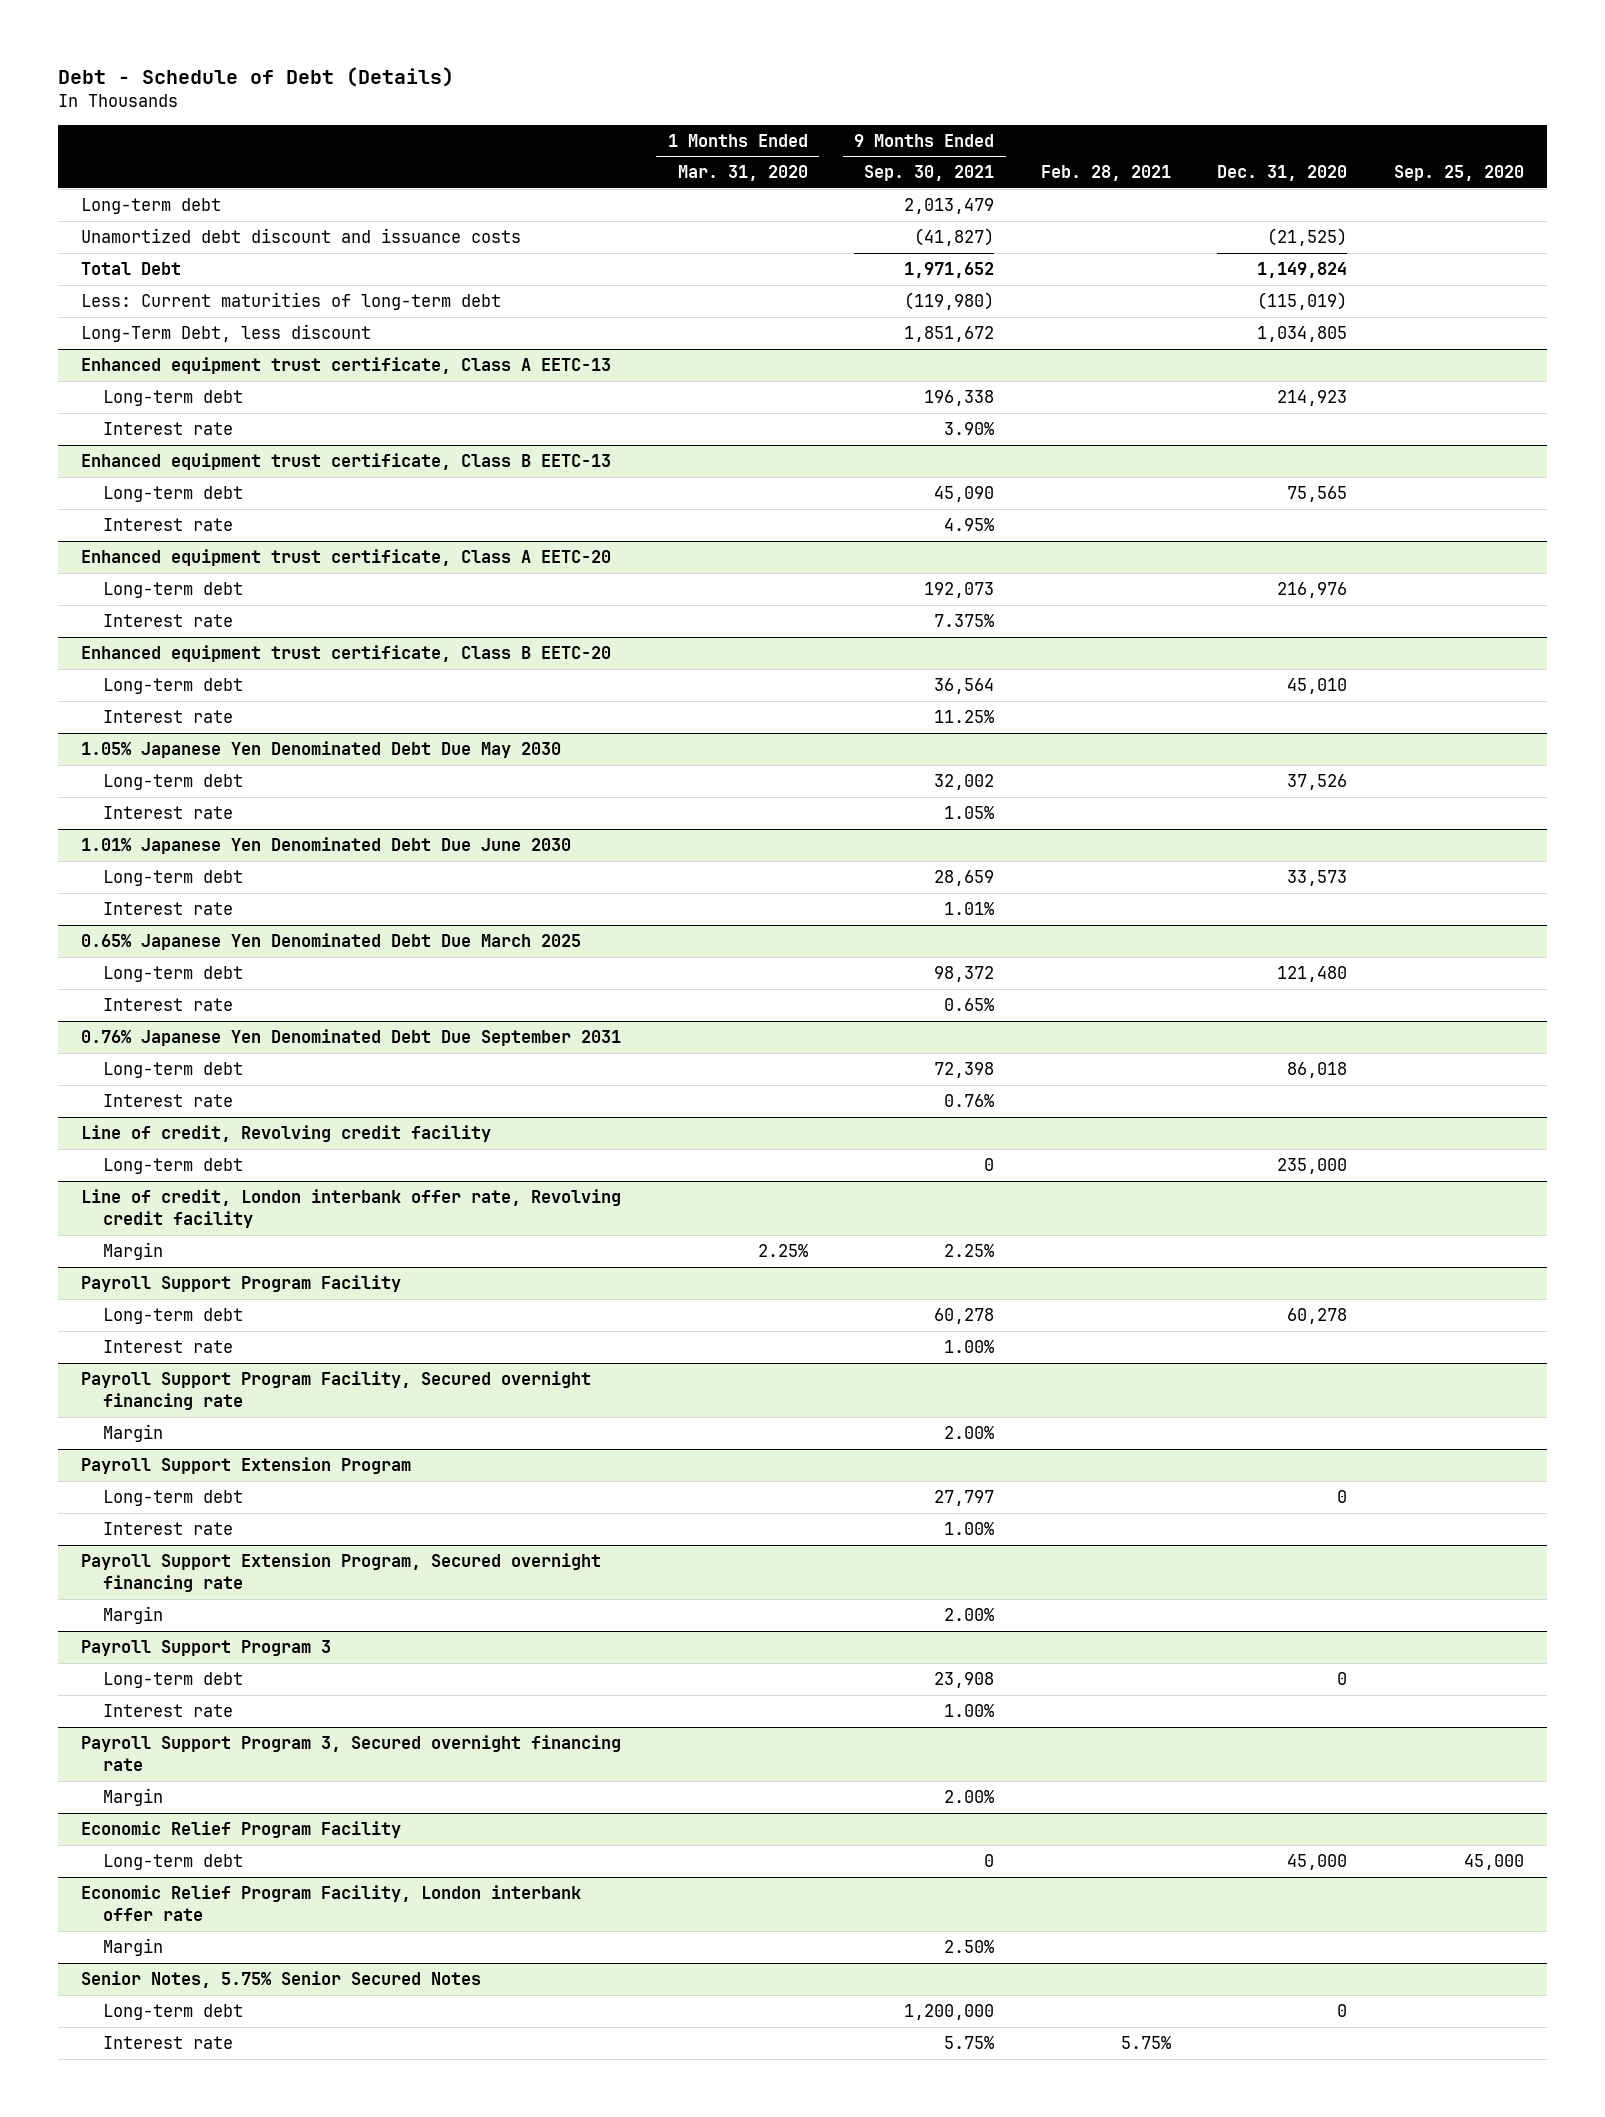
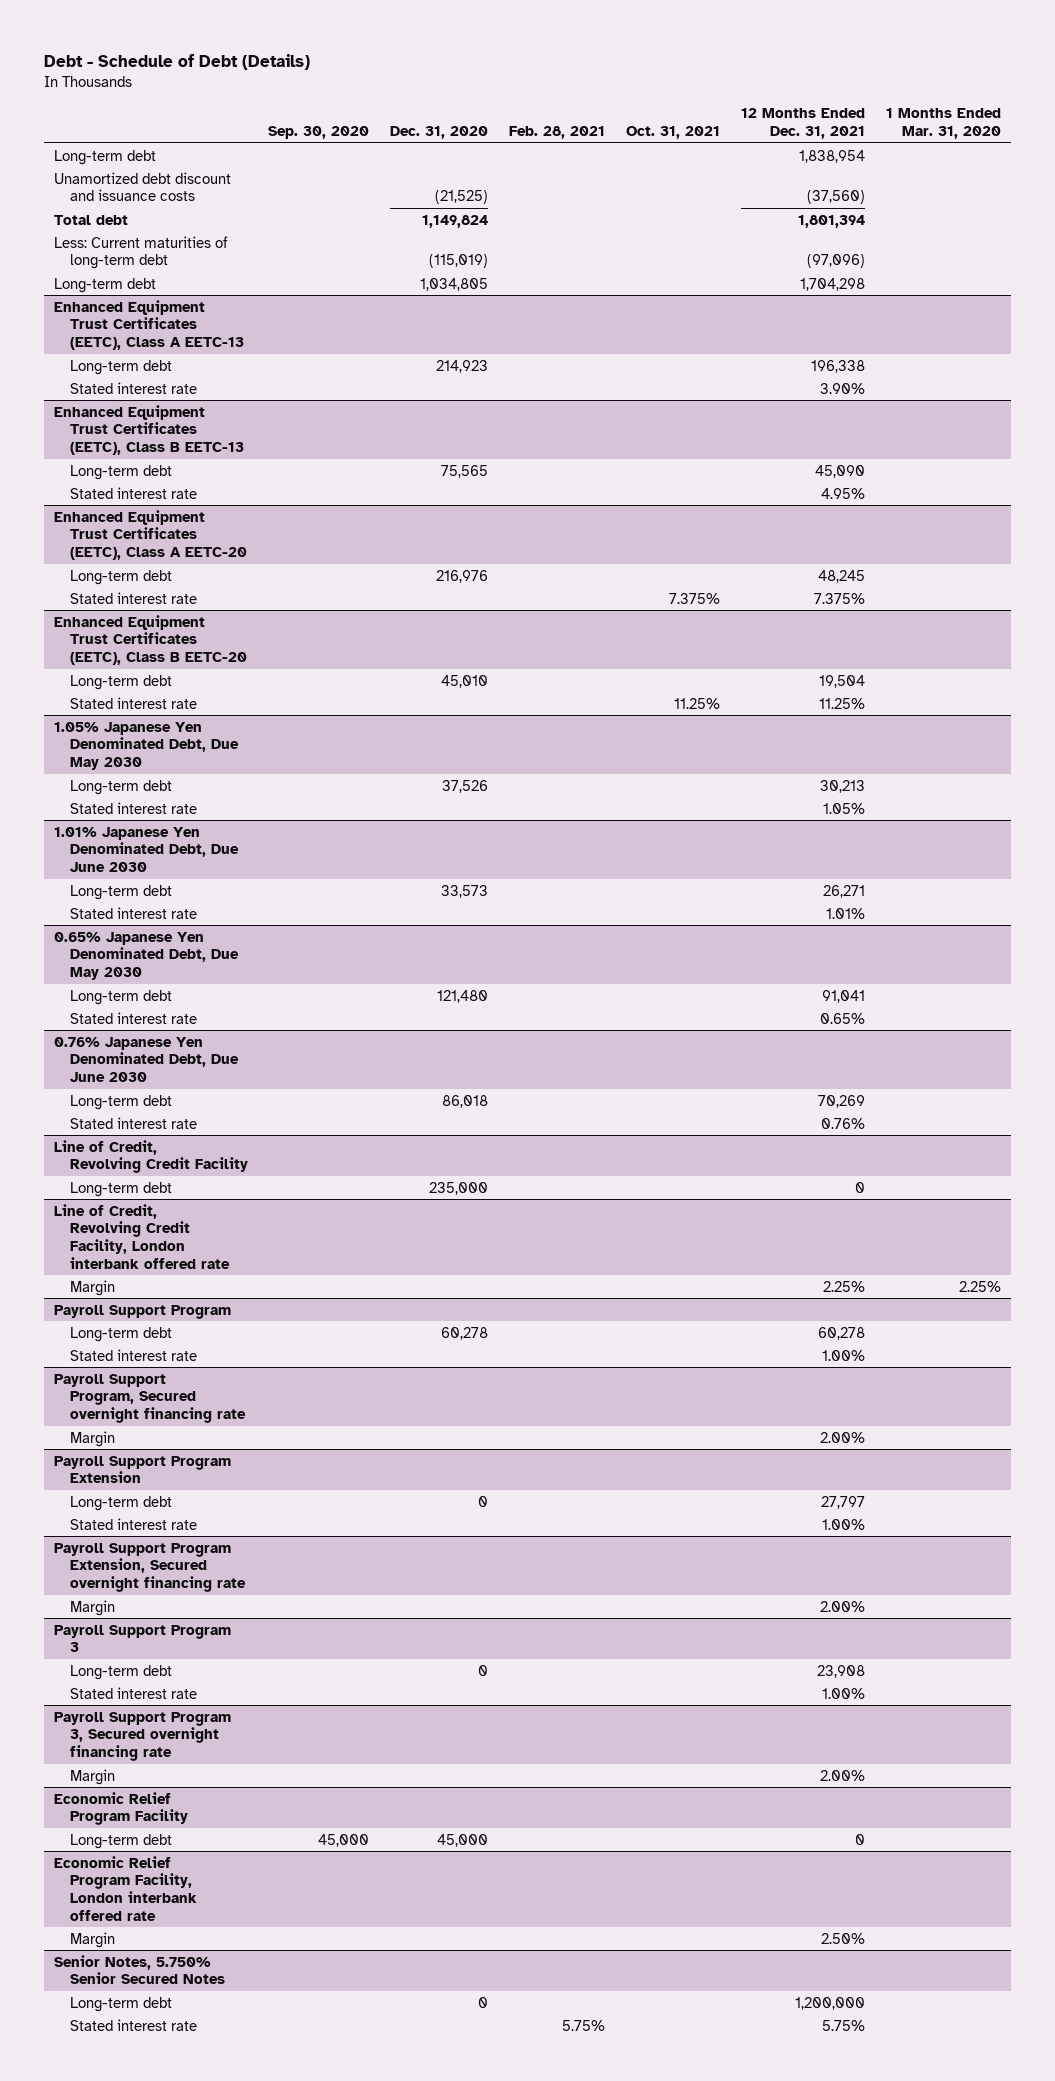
- | 1 Months Ended Mar. 31, 2020 | 9 Months Ended Sep. 30, 2021 | Feb. 28, 2021 | Dec. 31, 2020 | Sep. 25, 2020
+ | Sep. 30, 2020 | Dec. 31, 2020 | Feb. 28, 2021 | Oct. 31, 2021 | 12 Months Ended Dec. 31, 2021 | 1 Months Ended Mar. 31, 2020
- Total Debt | | 1,971,652 | | 1,149,824 |
+ Total debt | | 1,149,824 | | | 1,801,394 |
- Long-Term Debt, less discount | | 1,851,672 | | 1,034,805 |
- Enhanced equipment trust certificate, Class A EETC-13
+ Long-term debt | | 1,034,805 | | | 1,704,298 |
+ Enhanced Equipment Trust Certificates (EETC), Class A EETC-13
- Interest rate | | 3.90% | | |
- Enhanced equipment trust certificate, Class B EETC-13
+ Stated interest rate | | | | | 3.90% |
+ Enhanced Equipment Trust Certificates (EETC), Class B EETC-13
- Interest rate | | 4.95% | | |
- Enhanced equipment trust certificate, Class A EETC-20
+ Stated interest rate | | | | | 4.95% |
+ Enhanced Equipment Trust Certificates (EETC), Class A EETC-20
- Interest rate | | 7.375% | | |
- Enhanced equipment trust certificate, Class B EETC-20
+ Stated interest rate | | | | 7.375% | 7.375% |
+ Enhanced Equipment Trust Certificates (EETC), Class B EETC-20
- Interest rate | | 11.25% | | |
- 1.05% Japanese Yen Denominated Debt Due May 2030
+ Stated interest rate | | | | 11.25% | 11.25% |
+ 1.05% Japanese Yen Denominated Debt, Due May 2030
- Interest rate | | 1.05% | | |
- 1.01% Japanese Yen Denominated Debt Due June 2030
+ Stated interest rate | | | | | 1.05% |
+ 1.01% Japanese Yen Denominated Debt, Due June 2030
- Interest rate | | 1.01% | | |
- 0.65% Japanese Yen Denominated Debt Due March 2025
+ Stated interest rate | | | | | 1.01% |
+ 0.65% Japanese Yen Denominated Debt, Due May 2030
- Interest rate | | 0.65% | | |
- 0.76% Japanese Yen Denominated Debt Due September 2031
+ Stated interest rate | | | | | 0.65% |
+ 0.76% Japanese Yen Denominated Debt, Due June 2030
- Interest rate | | 0.76% | | |
- Line of credit, Revolving credit facility
+ Stated interest rate | | | | | 0.76% |
+ Line of Credit, Revolving Credit Facility
- Line of credit, London interbank offer rate, Revolving credit facility
+ Line of Credit, Revolving Credit Facility, London interbank offered rate
- Payroll Support Program Facility
+ Payroll Support Program
- Interest rate | | 1.00% | | |
- Payroll Support Program Facility, Secured overnight financing rate
+ Stated interest rate | | | | | 1.00% |
+ Payroll Support Program, Secured overnight financing rate
- Payroll Support Extension Program
+ Payroll Support Program Extension
- Interest rate | | 1.00% | | |
- Payroll Support Extension Program, Secured overnight financing rate
+ Stated interest rate | | | | | 1.00% |
+ Payroll Support Program Extension, Secured overnight financing rate
@ Payroll Support Program 3
- Interest rate | | 1.00% | | |
+ Stated interest rate | | | | | 1.00% |
- Economic Relief Program Facility, London interbank offer rate
+ Economic Relief Program Facility, London interbank offered rate
- Senior Notes, 5.75% Senior Secured Notes
+ Senior Notes, 5.750% Senior Secured Notes
- Interest rate | | 5.75% | 5.75% | |
+ Stated interest rate | | | 5.75% | | 5.75% |

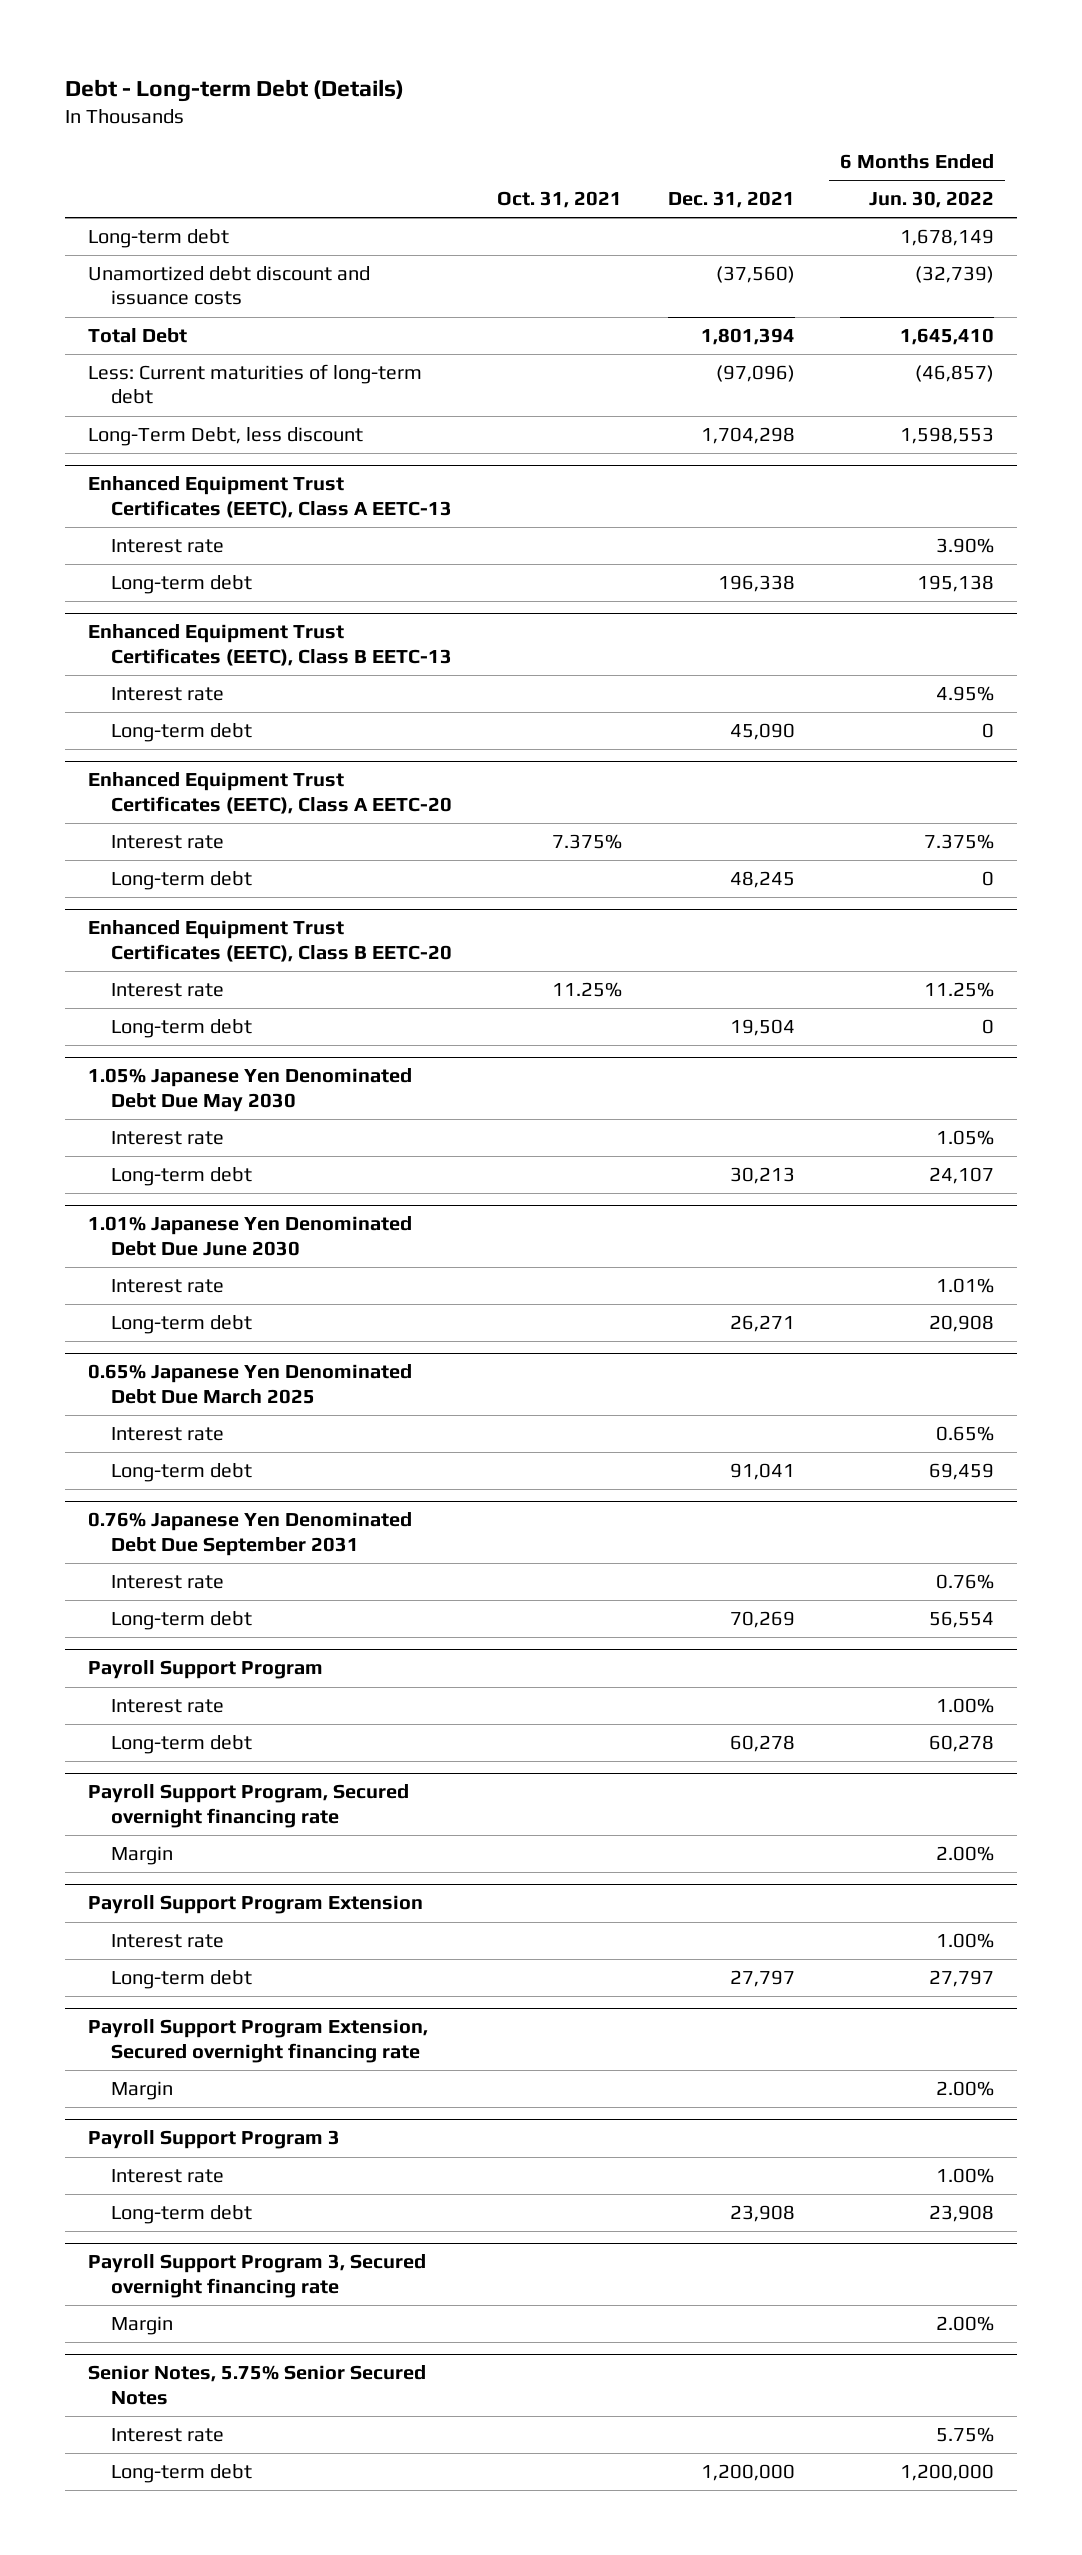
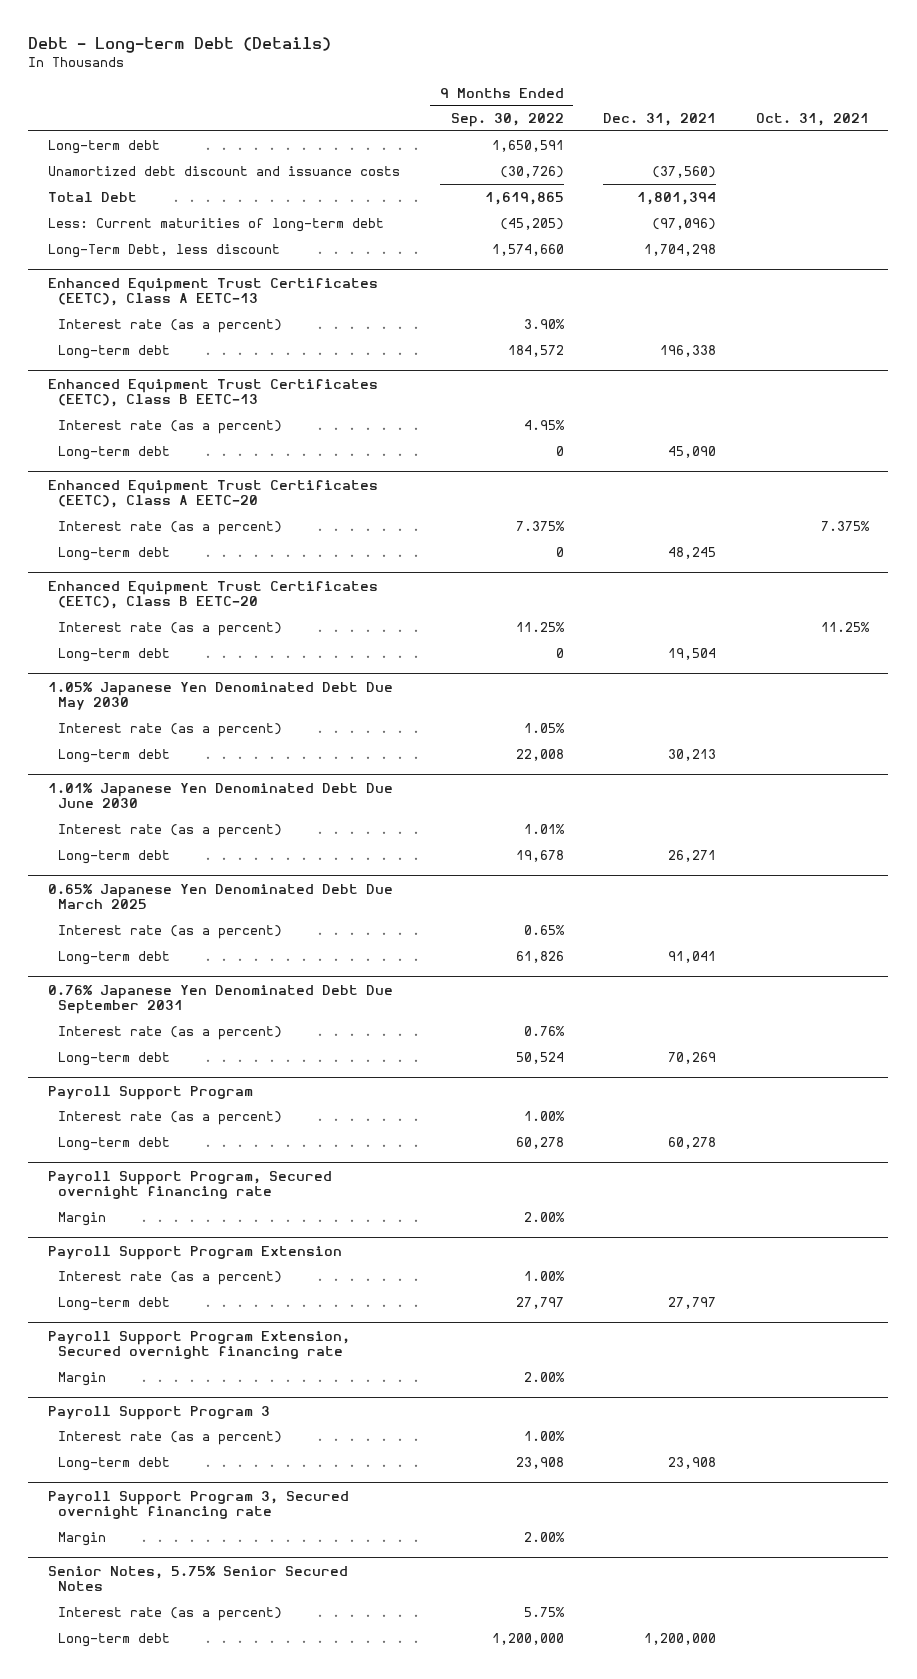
- | Oct. 31, 2021 | Dec. 31, 2021 | 6 Months Ended Jun. 30, 2022
+ | 9 Months Ended Sep. 30, 2022 | Dec. 31, 2021 | Oct. 31, 2021
@ Enhanced Equipment Trust Certificates (EETC), Class A EETC-13
- Interest rate | | | 3.90%
+ Interest rate (as a percent) | 3.90% | |
@ Enhanced Equipment Trust Certificates (EETC), Class B EETC-13
- Interest rate | | | 4.95%
+ Interest rate (as a percent) | 4.95% | |
@ Enhanced Equipment Trust Certificates (EETC), Class A EETC-20
- Interest rate | 7.375% | | 7.375%
+ Interest rate (as a percent) | 7.375% | | 7.375%
@ Enhanced Equipment Trust Certificates (EETC), Class B EETC-20
- Interest rate | 11.25% | | 11.25%
+ Interest rate (as a percent) | 11.25% | | 11.25%
@ 1.05% Japanese Yen Denominated Debt Due May 2030
- Interest rate | | | 1.05%
+ Interest rate (as a percent) | 1.05% | |
@ 1.01% Japanese Yen Denominated Debt Due June 2030
- Interest rate | | | 1.01%
+ Interest rate (as a percent) | 1.01% | |
@ 0.65% Japanese Yen Denominated Debt Due March 2025
- Interest rate | | | 0.65%
+ Interest rate (as a percent) | 0.65% | |
@ 0.76% Japanese Yen Denominated Debt Due September 2031
- Interest rate | | | 0.76%
+ Interest rate (as a percent) | 0.76% | |
@ Payroll Support Program
- Interest rate | | | 1.00%
+ Interest rate (as a percent) | 1.00% | |
@ Payroll Support Program Extension
- Interest rate | | | 1.00%
+ Interest rate (as a percent) | 1.00% | |
@ Payroll Support Program 3
- Interest rate | | | 1.00%
+ Interest rate (as a percent) | 1.00% | |
@ Senior Notes, 5.75% Senior Secured Notes
- Interest rate | | | 5.75%
+ Interest rate (as a percent) | 5.75% | |

